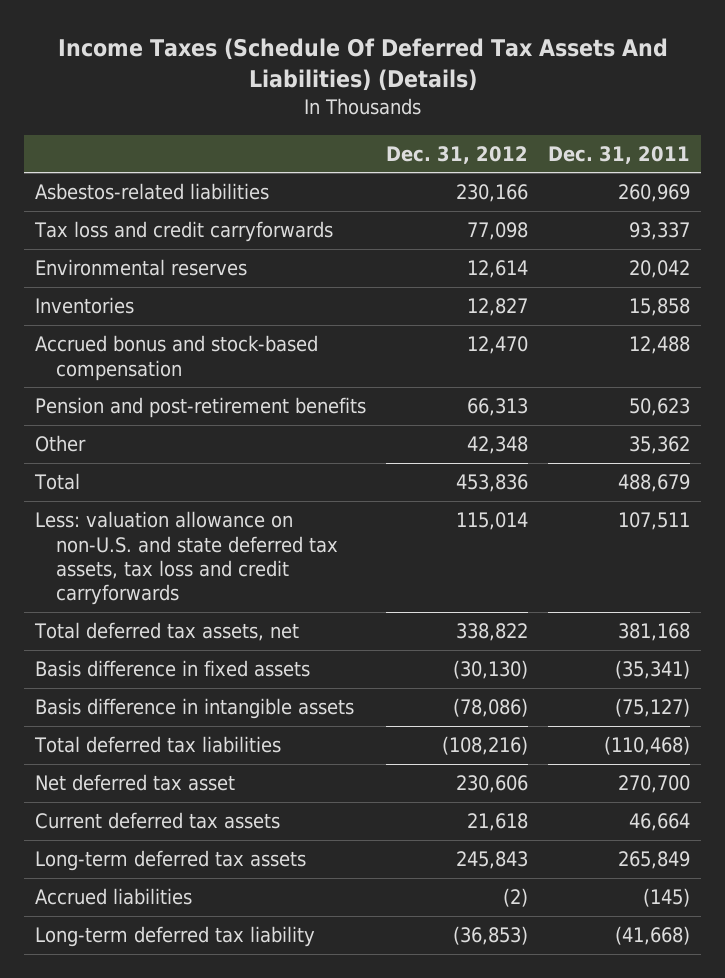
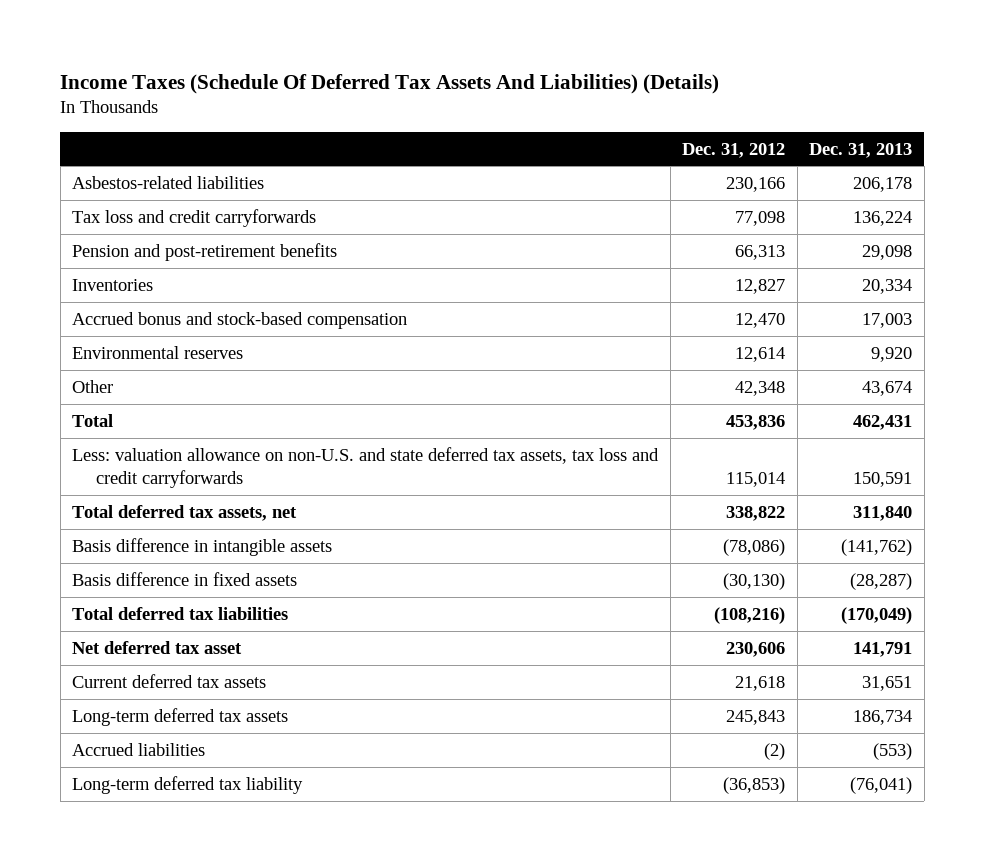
- | Dec. 31, 2012 | Dec. 31, 2011
+ | Dec. 31, 2012 | Dec. 31, 2013
moved up: Pension and post-retirement benefits | 66,313 | 29,098
moved down: Environmental reserves | 12,614 | 9,920
moved down: Basis difference in fixed assets | (30,130) | (28,287)

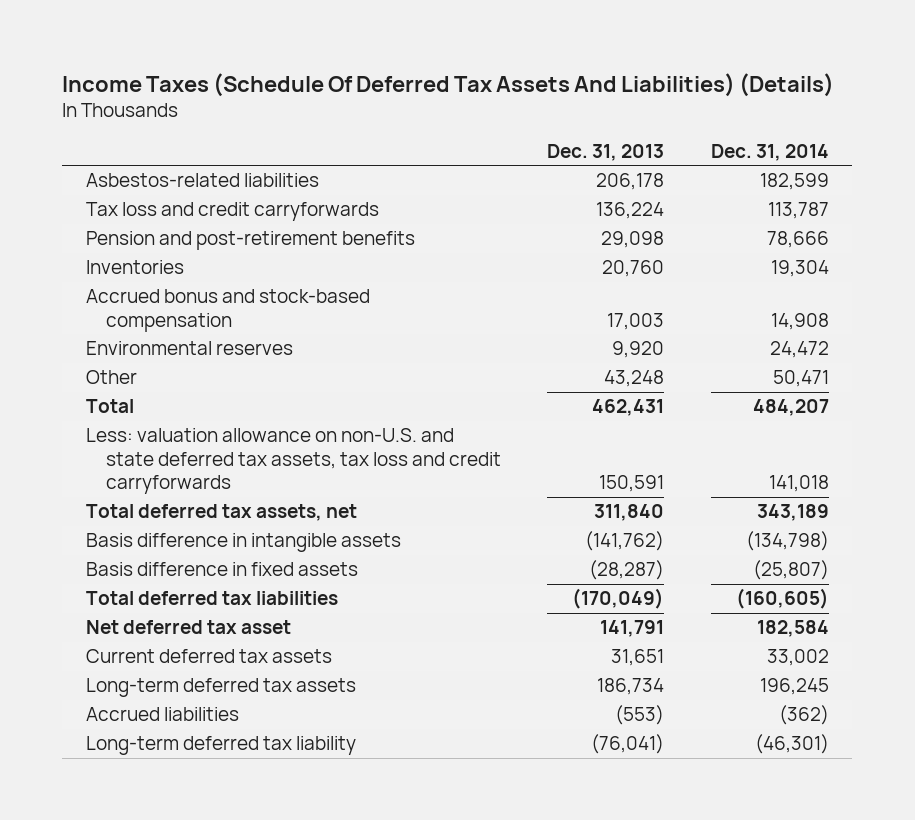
- | Dec. 31, 2012 | Dec. 31, 2013
+ | Dec. 31, 2013 | Dec. 31, 2014
- Inventories | 12,827 | 20,334
+ Inventories | 20,760 | 19,304
- Other | 42,348 | 43,674
+ Other | 43,248 | 50,471

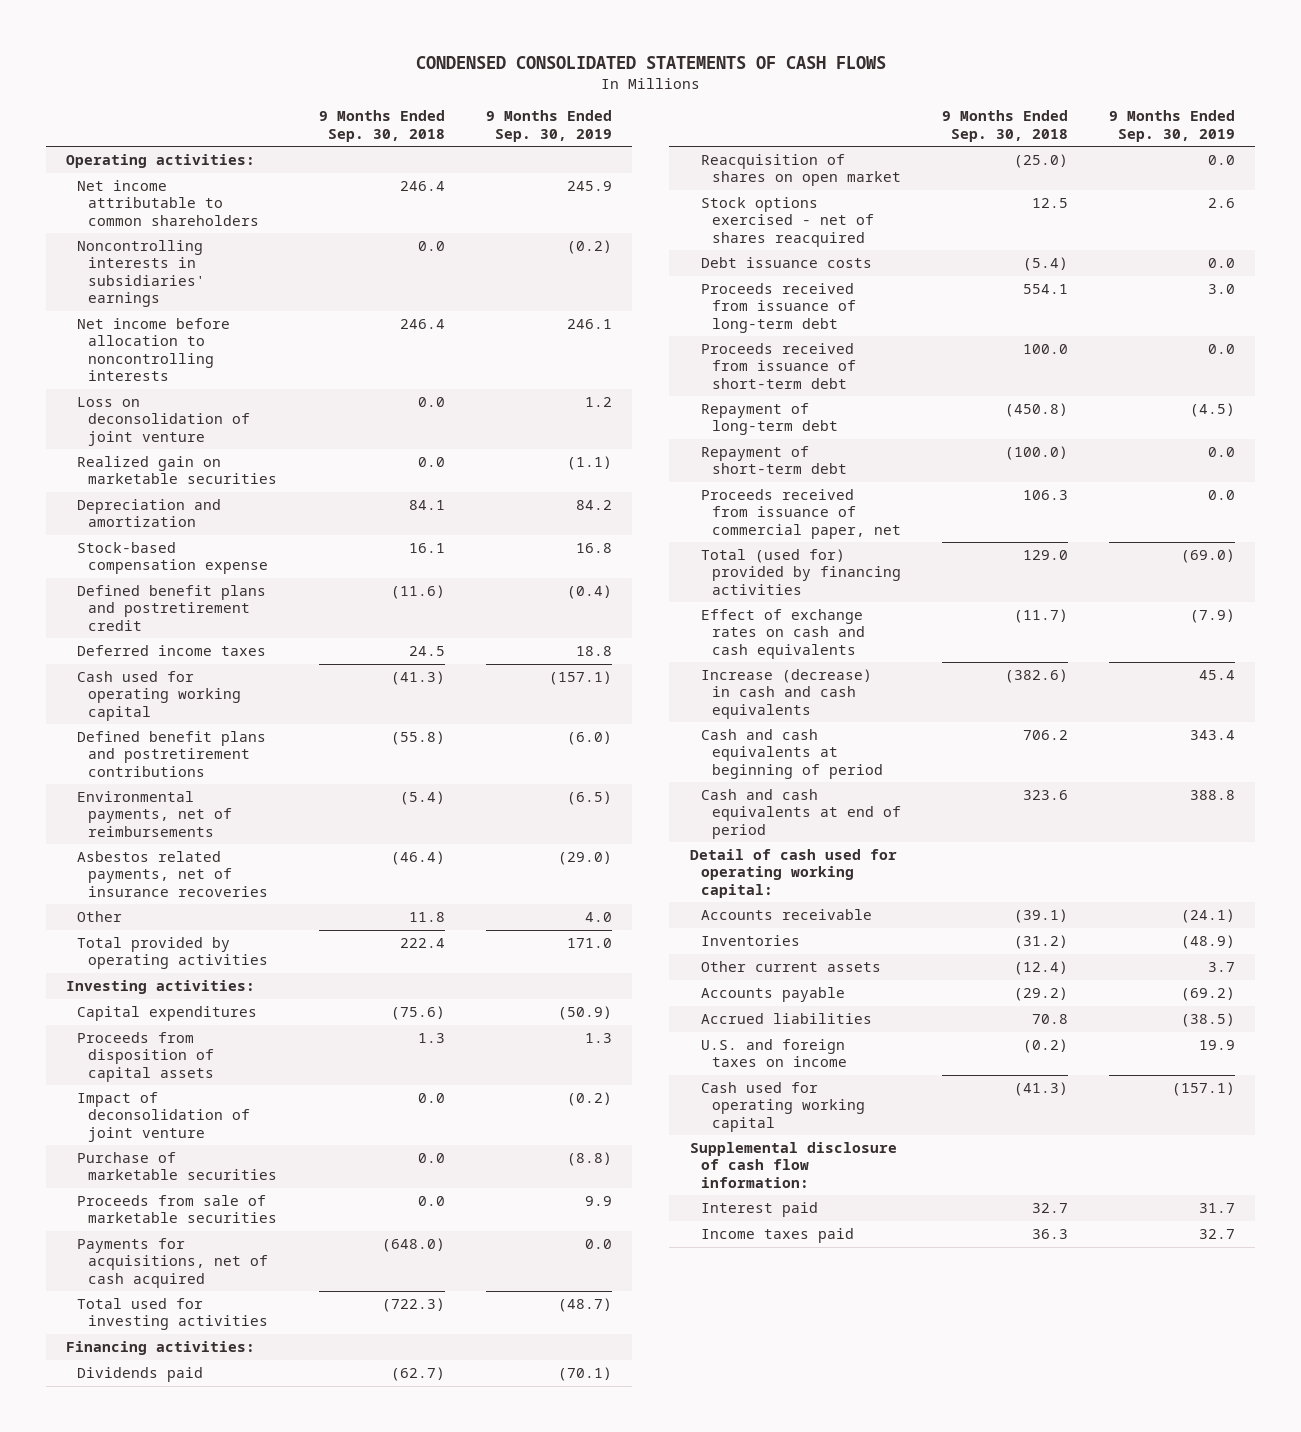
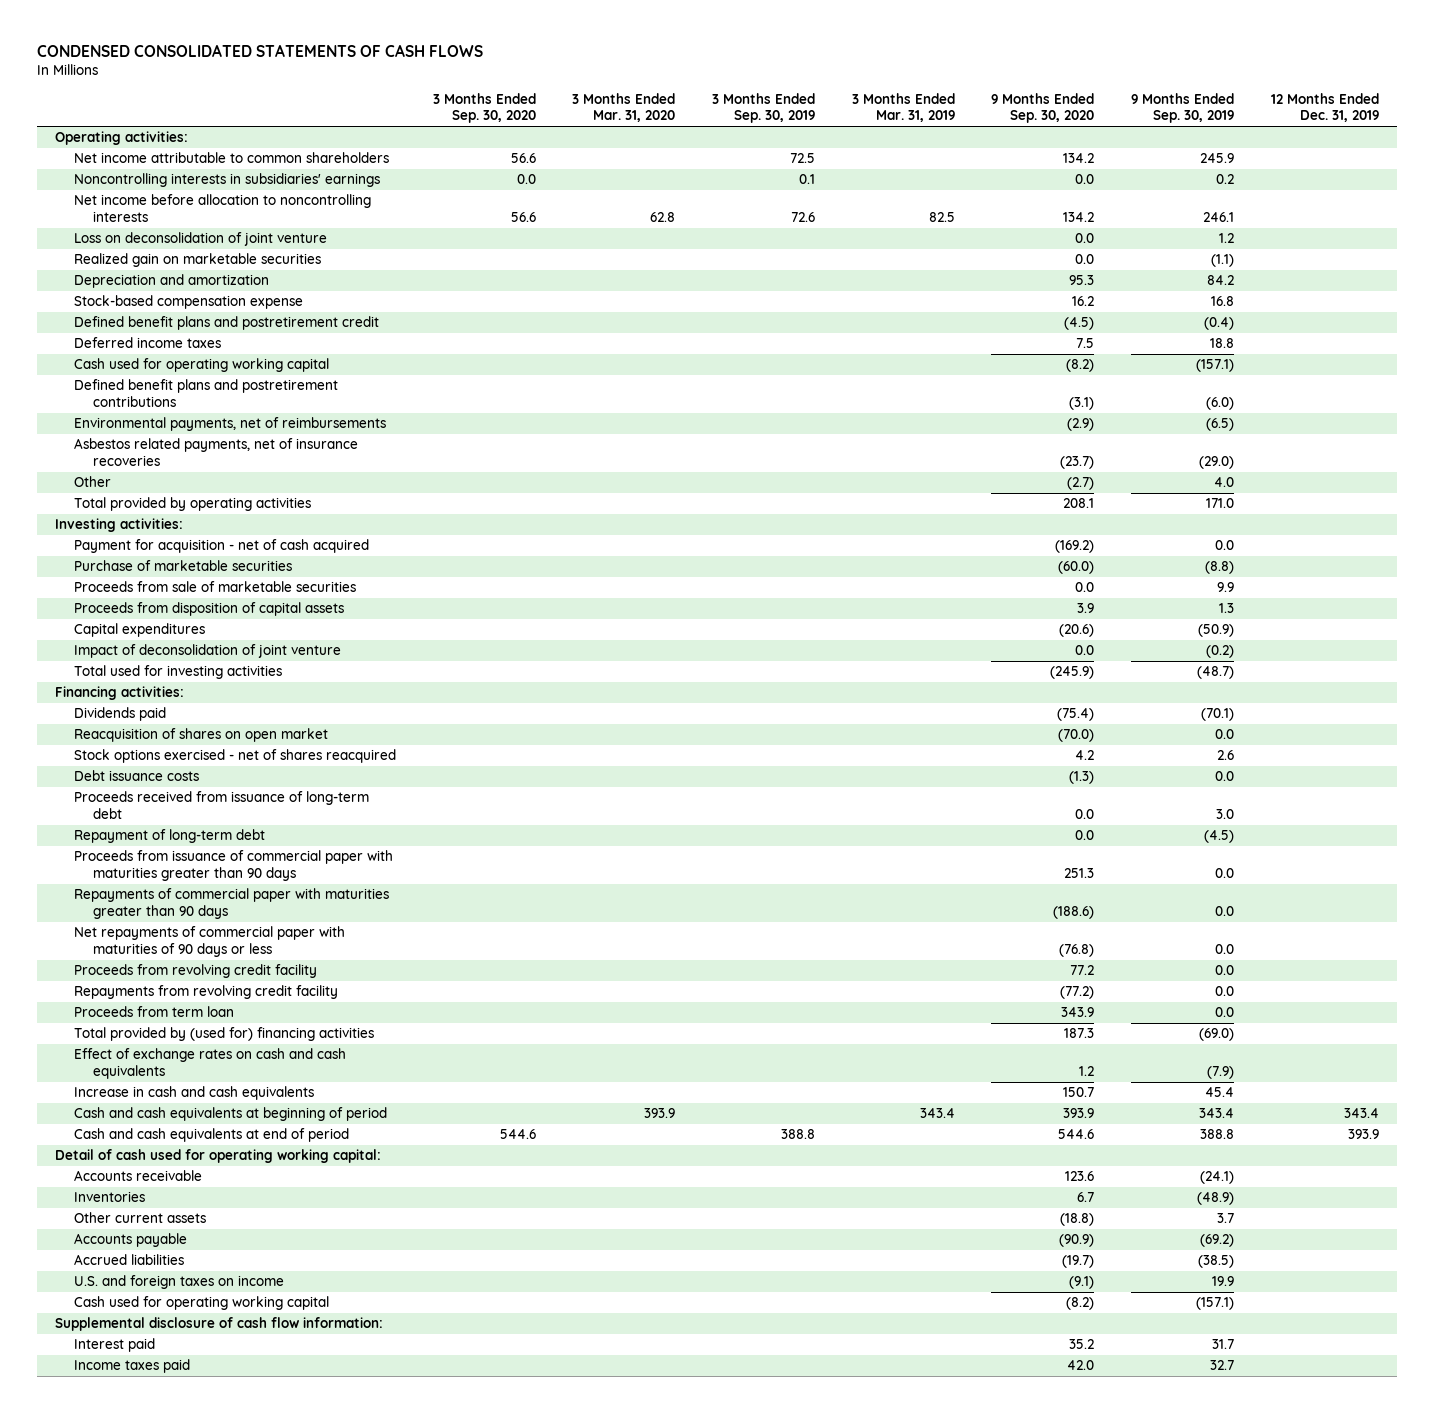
- | 9 Months Ended Sep. 30, 2018 | 9 Months Ended Sep. 30, 2019
+ | 3 Months Ended Sep. 30, 2020 | 3 Months Ended Mar. 31, 2020 | 3 Months Ended Sep. 30, 2019 | 3 Months Ended Mar. 31, 2019 | 9 Months Ended Sep. 30, 2020 | 9 Months Ended Sep. 30, 2019 | 12 Months Ended Dec. 31, 2019
- Noncontrolling interests in subsidiaries' earnings | 0.0 | (0.2)
+ Noncontrolling interests in subsidiaries' earnings | 0.0 | | 0.1 | | 0.0 | 0.2 |
+ Payment for acquisition - net of cash acquired | | | | | (169.2) | 0.0 |
- Payments for acquisitions, net of cash acquired | (648.0) | 0.0
moved down: Proceeds from disposition of capital assets | | | | | 3.9 | 1.3 |
moved down: Capital expenditures | | | | | (20.6) | (50.9) |
moved down: Impact of deconsolidation of joint venture | | | | | 0.0 | (0.2) |
- Proceeds received from issuance of short-term debt | 100.0 | 0.0
- Repayment of short-term debt | (100.0) | 0.0
- Proceeds received from issuance of commercial paper, net | 106.3 | 0.0
- Total (used for) provided by financing activities | 129.0 | (69.0)
+ Proceeds from issuance of commercial paper with maturities greater than 90 days | | | | | 251.3 | 0.0 |
+ Repayments of commercial paper with maturities greater than 90 days | | | | | (188.6) | 0.0 |
+ Net repayments of commercial paper with maturities of 90 days or less | | | | | (76.8) | 0.0 |
+ Proceeds from revolving credit facility | | | | | 77.2 | 0.0 |
+ Repayments from revolving credit facility | | | | | (77.2) | 0.0 |
+ Proceeds from term loan | | | | | 343.9 | 0.0 |
+ Total provided by (used for) financing activities | | | | | 187.3 | (69.0) |
- Increase (decrease) in cash and cash equivalents | (382.6) | 45.4
+ Increase in cash and cash equivalents | | | | | 150.7 | 45.4 |

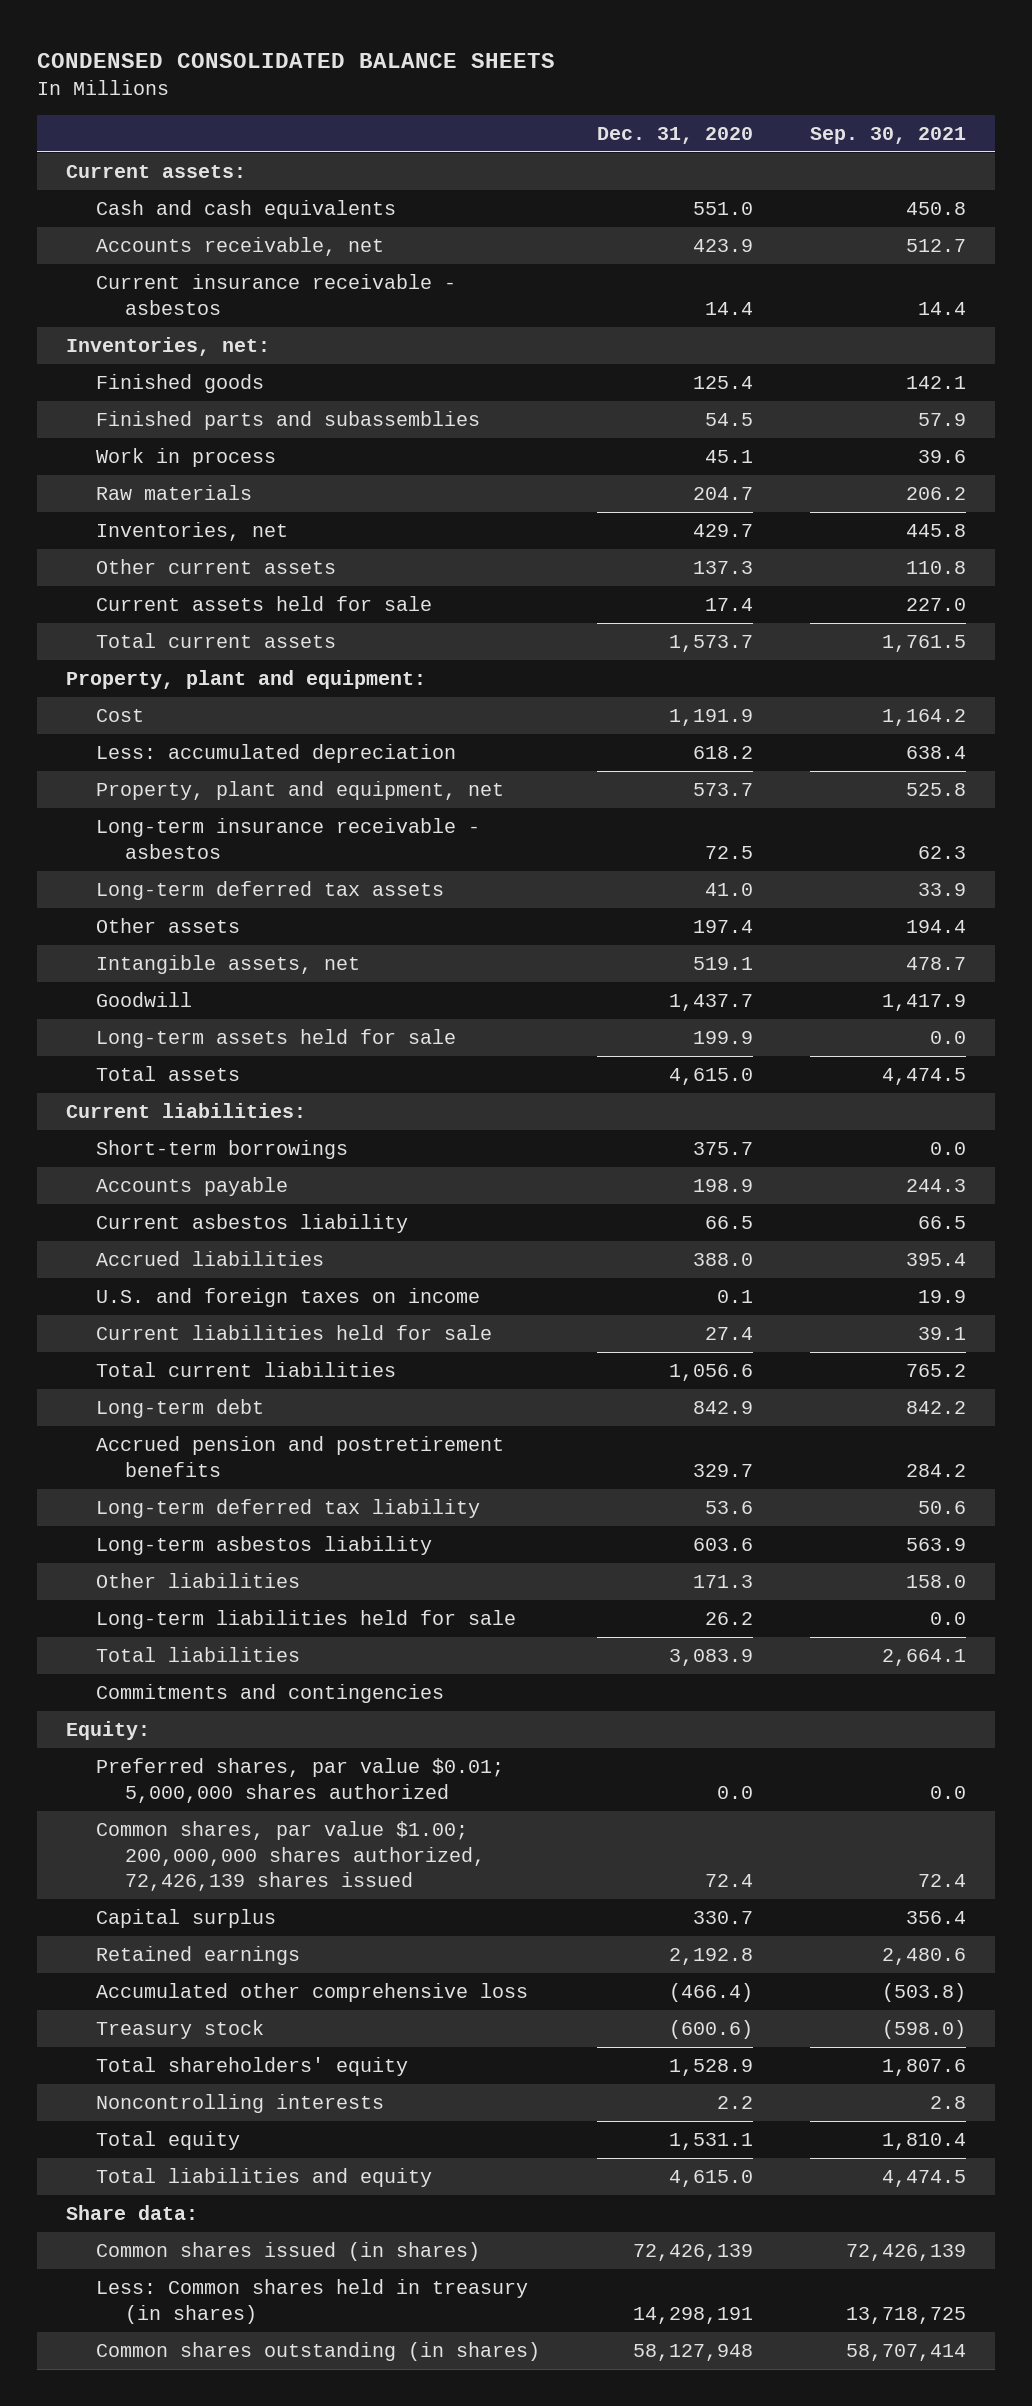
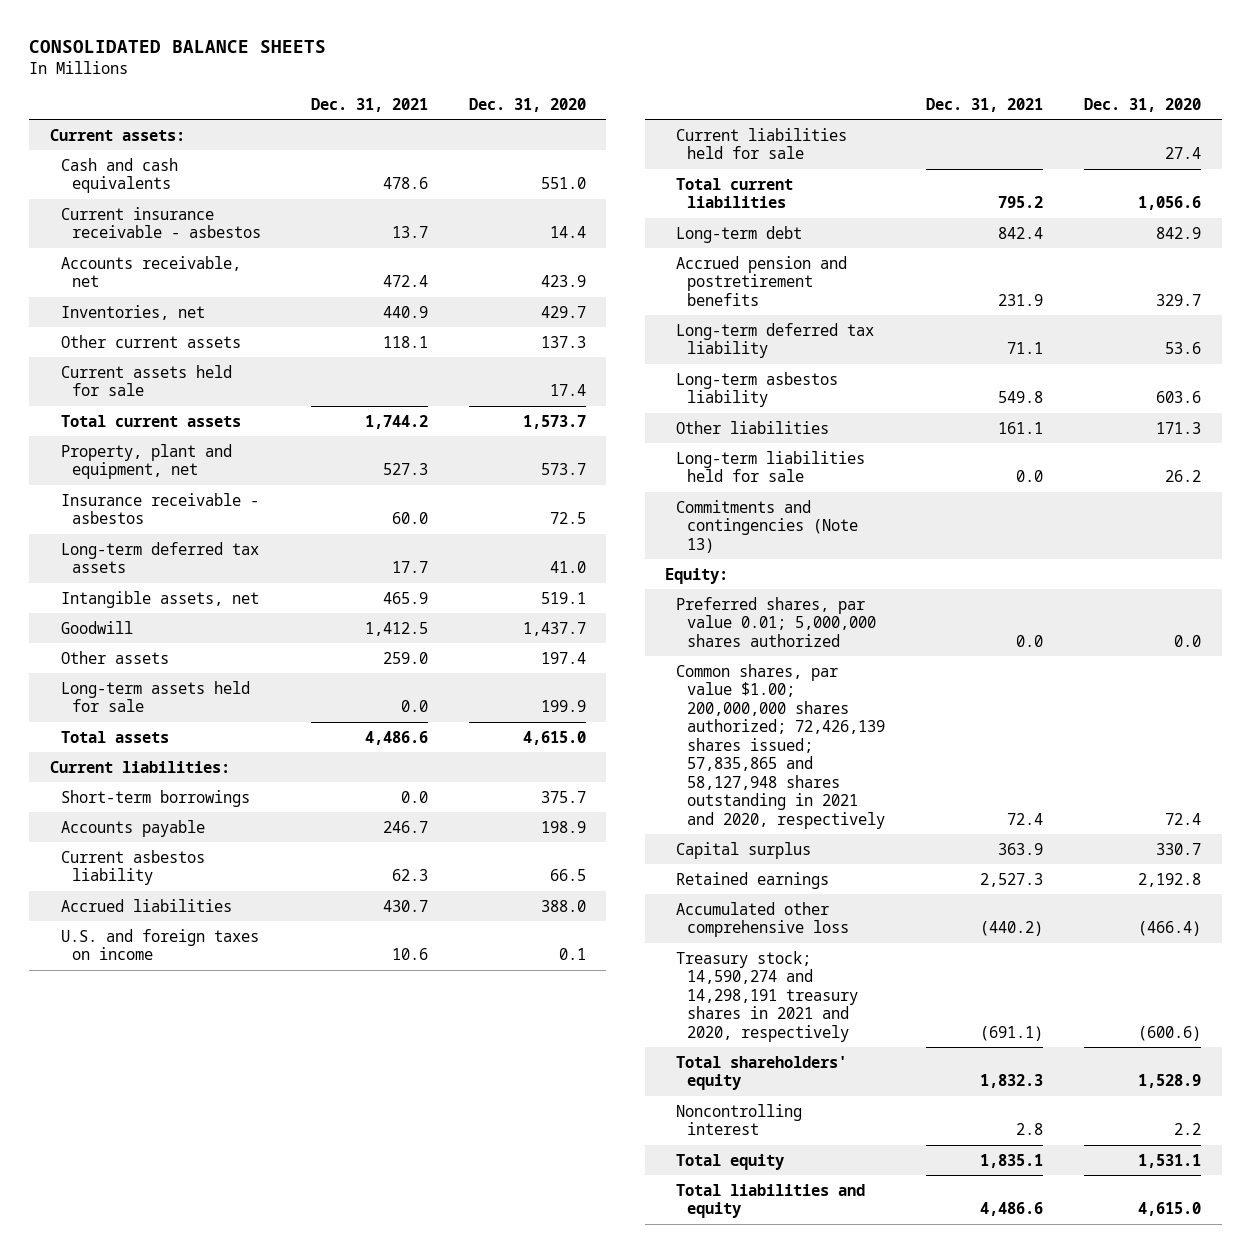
- CONDENSED CONSOLIDATED BALANCE SHEETS
+ CONSOLIDATED BALANCE SHEETS
- | Dec. 31, 2020 | Sep. 30, 2021
+ | Dec. 31, 2021 | Dec. 31, 2020
- Inventories, net:
- Finished goods | 125.4 | 142.1
- Finished parts and subassemblies | 54.5 | 57.9
- Work in process | 45.1 | 39.6
- Raw materials | 204.7 | 206.2
moved down: Accounts receivable, net | 472.4 | 423.9
- Property, plant and equipment:
- Cost | 1,191.9 | 1,164.2
- Less: accumulated depreciation | 618.2 | 638.4
- Long-term insurance receivable - asbestos | 72.5 | 62.3
+ Insurance receivable - asbestos | 60.0 | 72.5
moved down: Other assets | 259.0 | 197.4
- Total liabilities | 3,083.9 | 2,664.1
- Commitments and contingencies
+ Commitments and contingencies (Note 13)
- Preferred shares, par value $0.01; 5,000,000 shares authorized | 0.0 | 0.0
- Common shares, par value $1.00; 200,000,000 shares authorized, 72,426,139 shares issued | 72.4 | 72.4
+ Preferred shares, par value 0.01; 5,000,000 shares authorized | 0.0 | 0.0
+ Common shares, par value $1.00; 200,000,000 shares authorized; 72,426,139 shares issued; 57,835,865 and 58,127,948 shares outstanding in 2021 and 2020, respectively | 72.4 | 72.4
- Treasury stock | (600.6) | (598.0)
+ Treasury stock; 14,590,274 and 14,298,191 treasury shares in 2021 and 2020, respectively | (691.1) | (600.6)
- Noncontrolling interests | 2.2 | 2.8
+ Noncontrolling interest | 2.8 | 2.2
- Share data:
- Common shares issued (in shares) | 72,426,139 | 72,426,139
- Less: Common shares held in treasury (in shares) | 14,298,191 | 13,718,725
- Common shares outstanding (in shares) | 58,127,948 | 58,707,414

